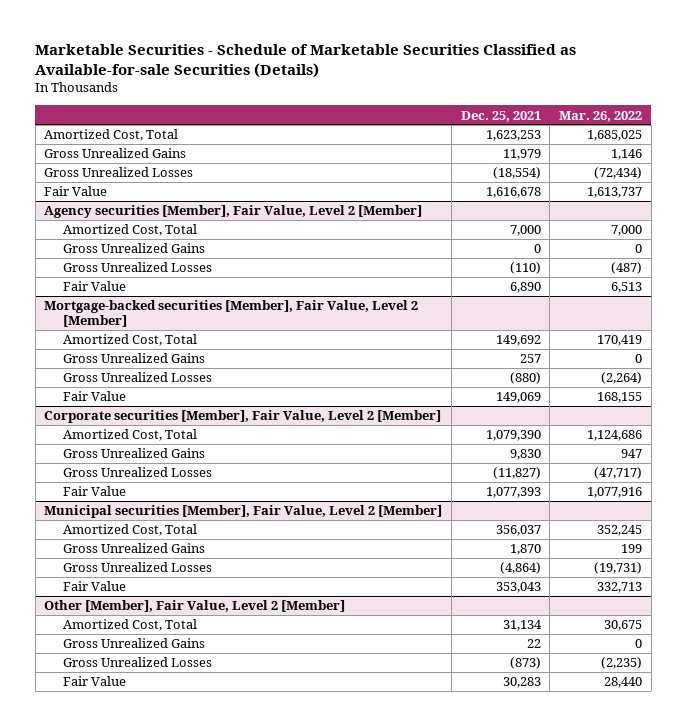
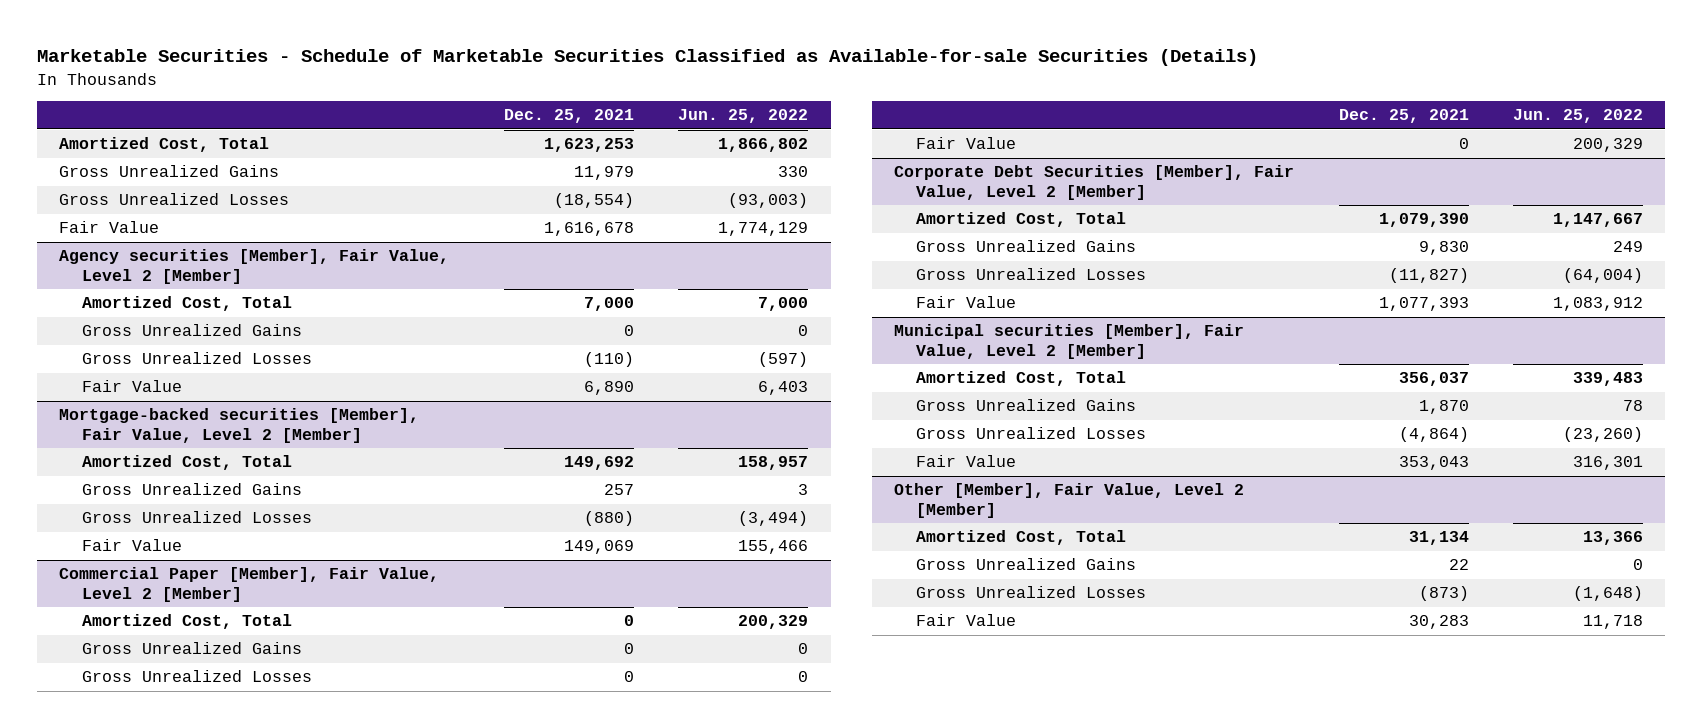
- | Dec. 25, 2021 | Mar. 26, 2022
+ | Dec. 25, 2021 | Jun. 25, 2022
- Corporate securities [Member], Fair Value, Level 2 [Member]
+ Commercial Paper [Member], Fair Value, Level 2 [Member]
+ Amortized Cost, Total | 0 | 200,329
+ Gross Unrealized Gains | 0 | 0
+ Gross Unrealized Losses | 0 | 0
+ Fair Value | 0 | 200,329
+ Corporate Debt Securities [Member], Fair Value, Level 2 [Member]

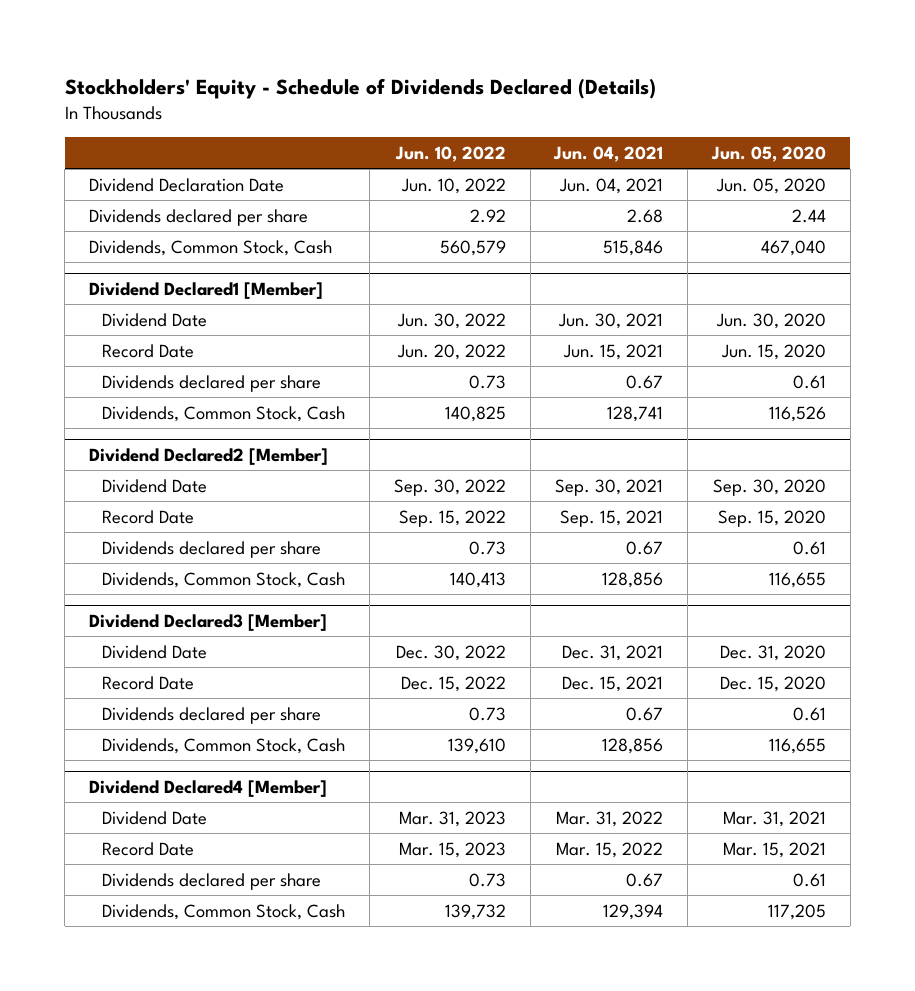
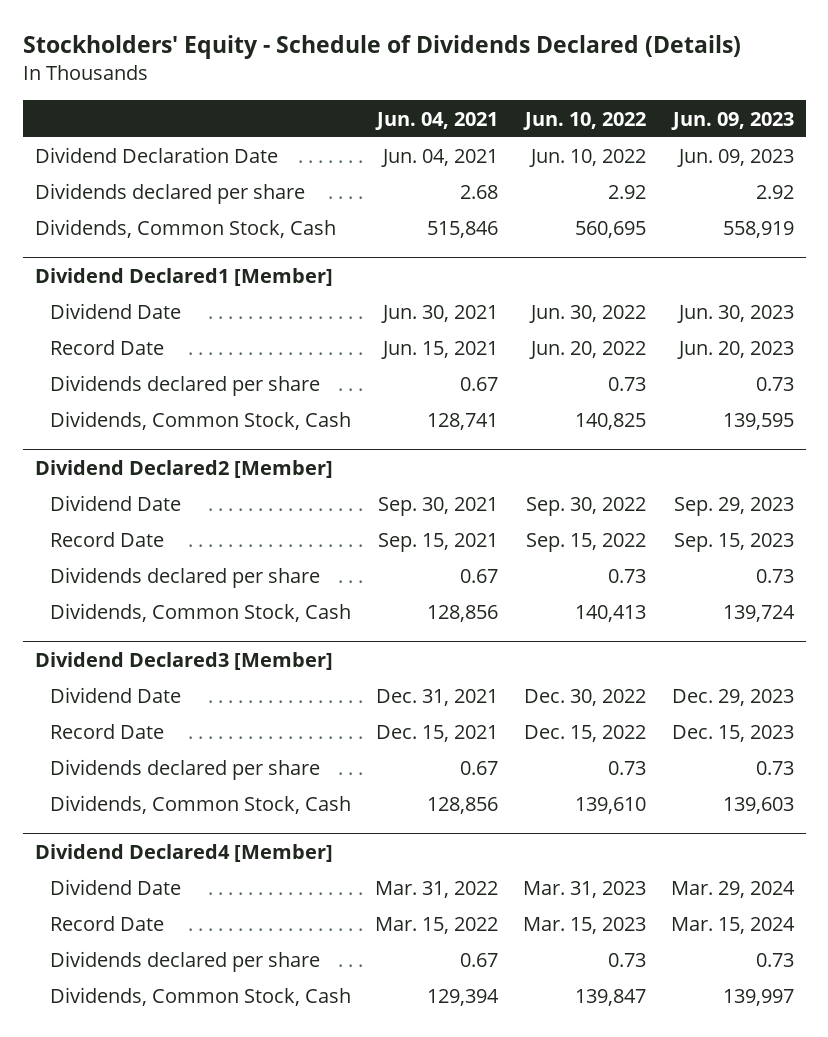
- | Jun. 10, 2022 | Jun. 04, 2021 | Jun. 05, 2020
+ | Jun. 04, 2021 | Jun. 10, 2022 | Jun. 09, 2023
- Dividends, Common Stock, Cash | 560,579 | 515,846 | 467,040
+ Dividends, Common Stock, Cash | 515,846 | 560,695 | 558,919
@ Dividend Declared4 [Member]
- Dividends, Common Stock, Cash | 139,732 | 129,394 | 117,205
+ Dividends, Common Stock, Cash | 129,394 | 139,847 | 139,997

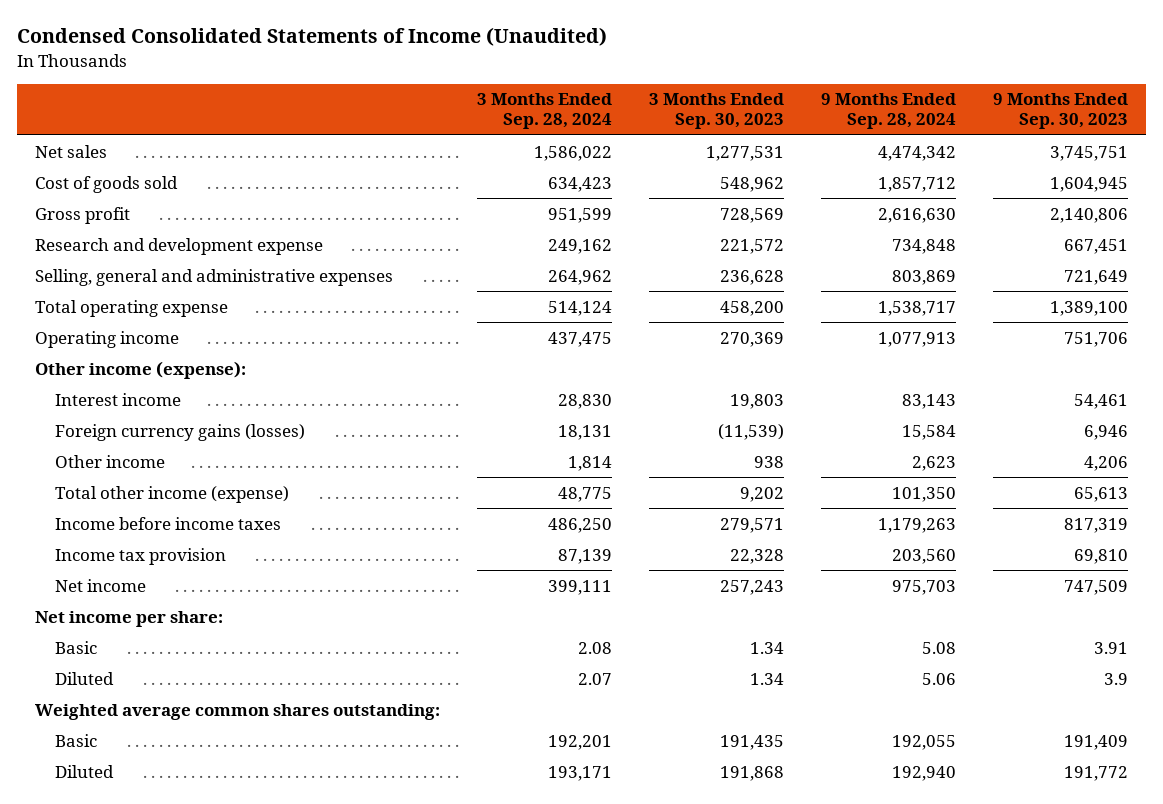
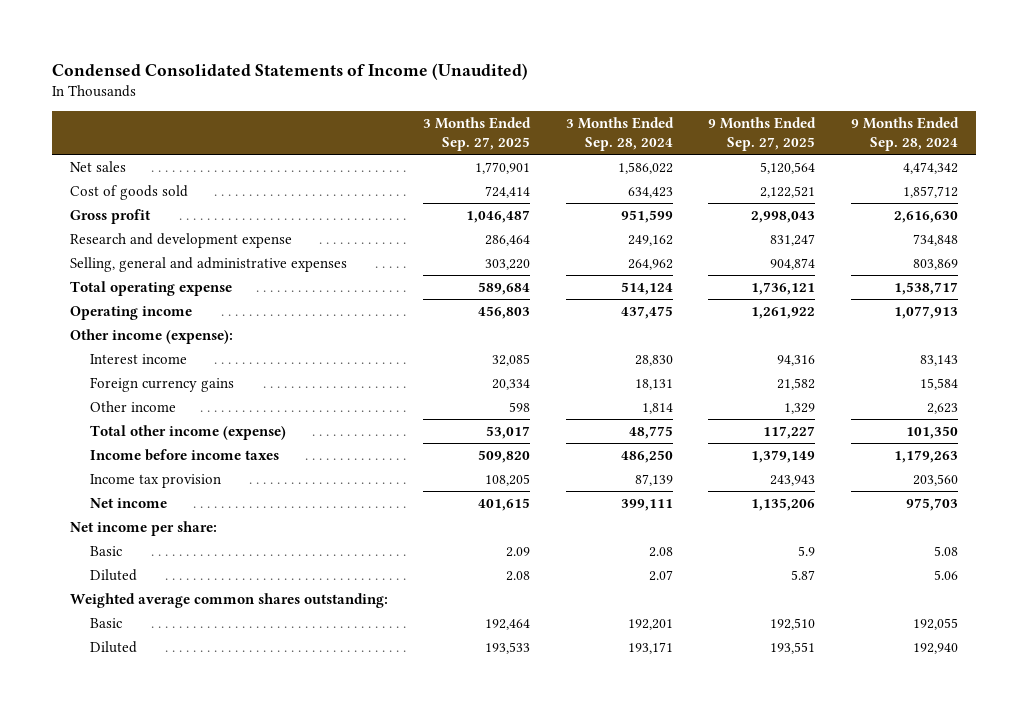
- | 3 Months Ended Sep. 28, 2024 | 3 Months Ended Sep. 30, 2023 | 9 Months Ended Sep. 28, 2024 | 9 Months Ended Sep. 30, 2023
+ | 3 Months Ended Sep. 27, 2025 | 3 Months Ended Sep. 28, 2024 | 9 Months Ended Sep. 27, 2025 | 9 Months Ended Sep. 28, 2024
- Foreign currency gains (losses) | 18,131 | (11,539) | 15,584 | 6,946
+ Foreign currency gains | 20,334 | 18,131 | 21,582 | 15,584

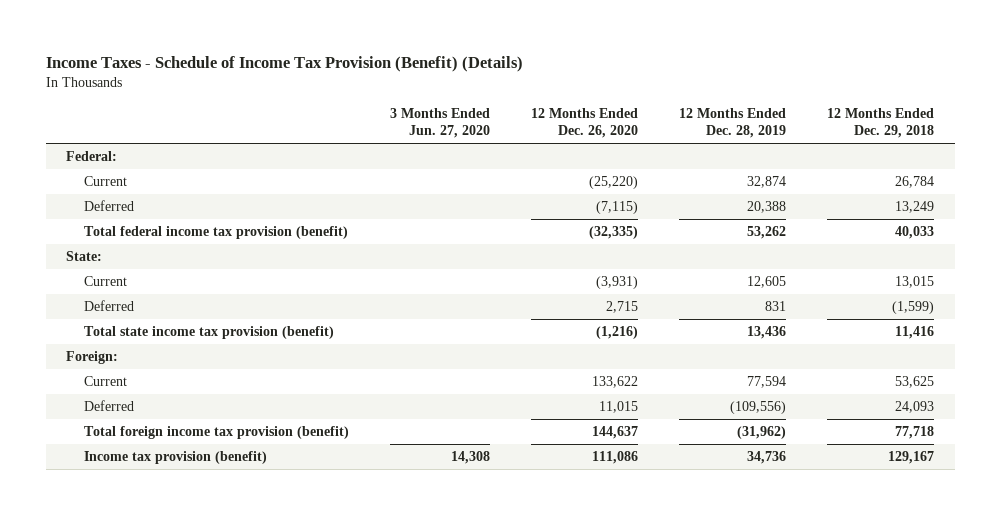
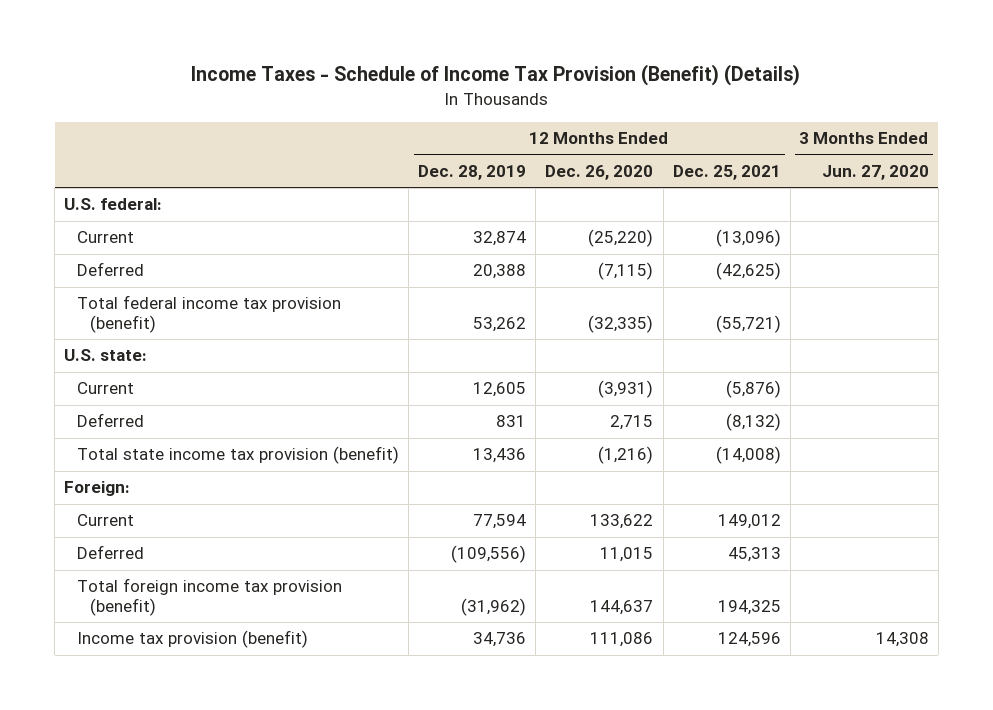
- | 3 Months Ended Jun. 27, 2020 | 12 Months Ended Dec. 26, 2020 | 12 Months Ended Dec. 28, 2019 | 12 Months Ended Dec. 29, 2018
+ | 12 Months Ended Dec. 28, 2019 | 12 Months Ended Dec. 26, 2020 | 12 Months Ended Dec. 25, 2021 | 3 Months Ended Jun. 27, 2020
- Federal:
+ U.S. federal:
- State:
+ U.S. state:

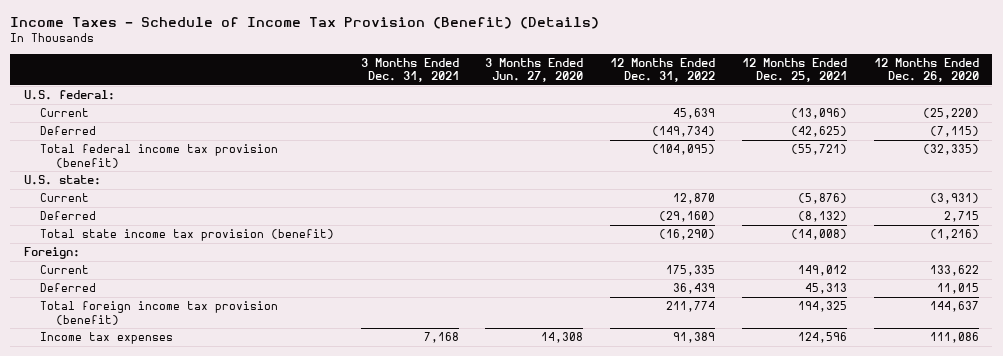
- | 12 Months Ended Dec. 28, 2019 | 12 Months Ended Dec. 26, 2020 | 12 Months Ended Dec. 25, 2021 | 3 Months Ended Jun. 27, 2020
+ | 3 Months Ended Dec. 31, 2021 | 3 Months Ended Jun. 27, 2020 | 12 Months Ended Dec. 31, 2022 | 12 Months Ended Dec. 25, 2021 | 12 Months Ended Dec. 26, 2020
- Income tax provision (benefit) | 34,736 | 111,086 | 124,596 | 14,308
+ Income tax expenses | 7,168 | 14,308 | 91,389 | 124,596 | 111,086

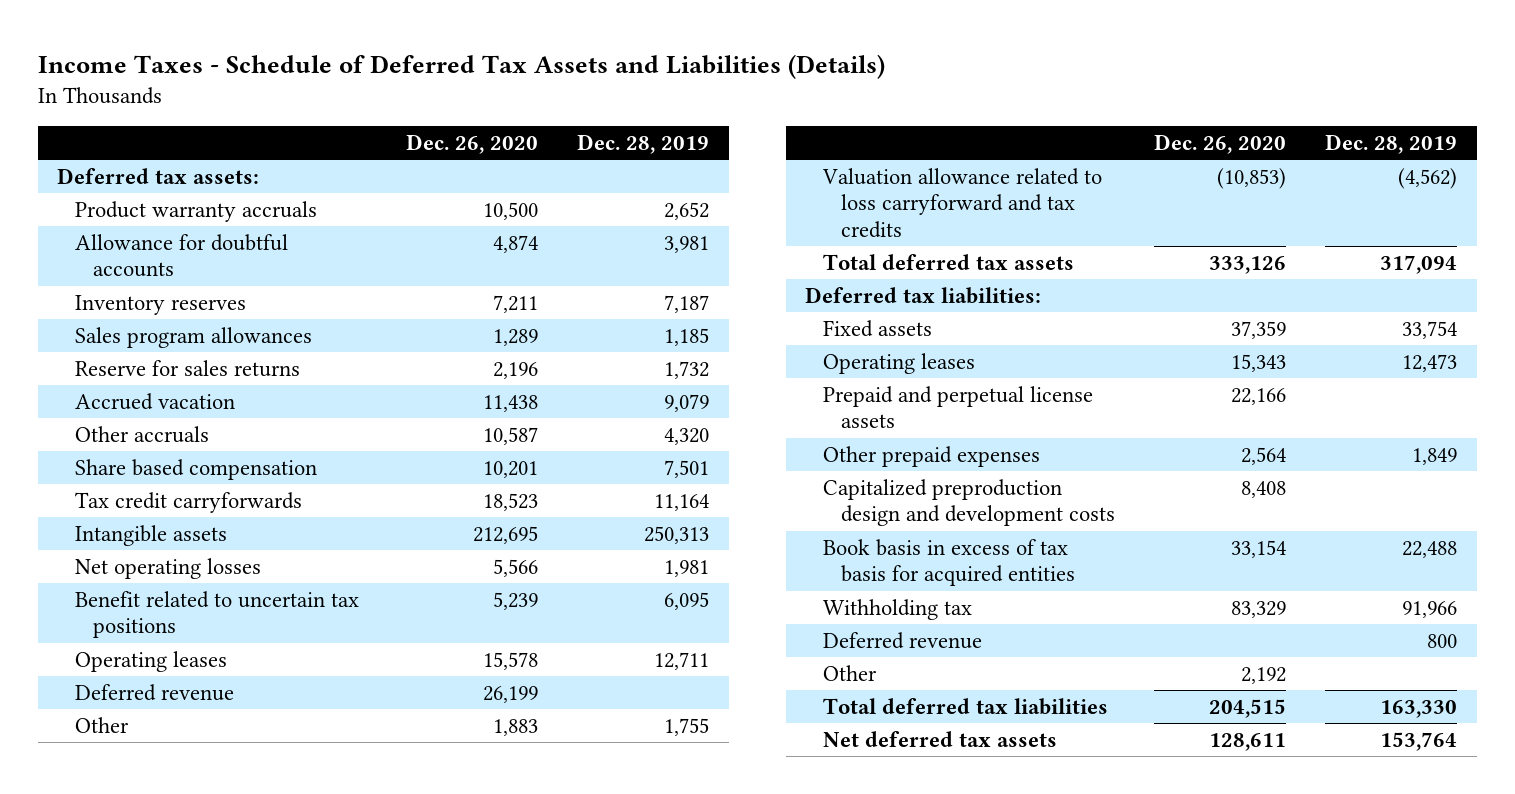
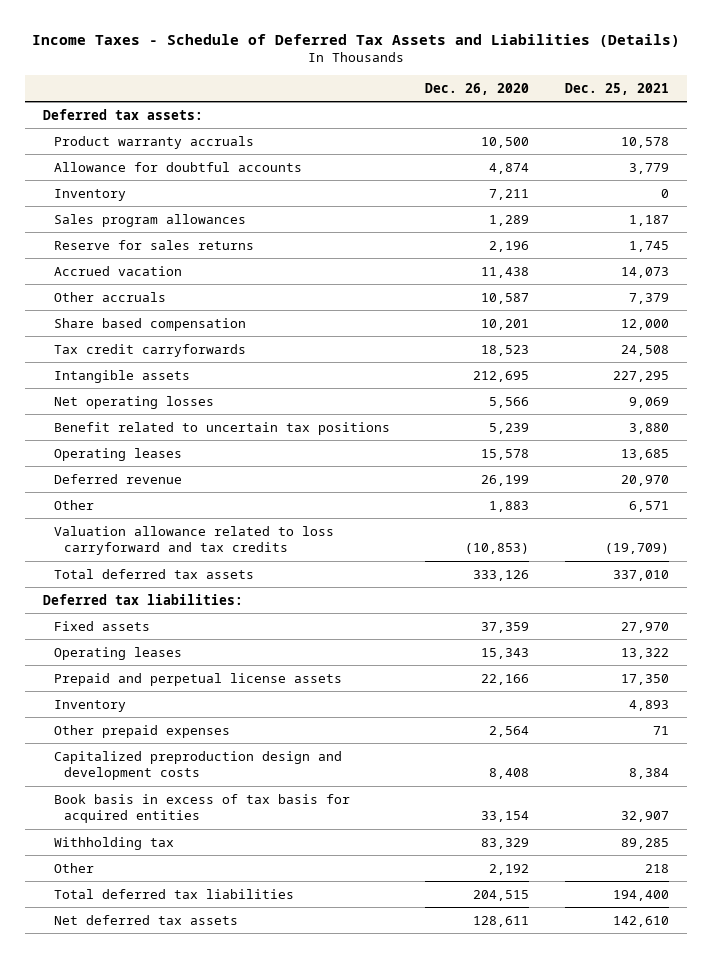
- | Dec. 26, 2020 | Dec. 28, 2019
+ | Dec. 26, 2020 | Dec. 25, 2021
- Inventory reserves | 7,211 | 7,187
+ Inventory | 7,211 | 0
+ Inventory | | 4,893
- Deferred revenue | | 800

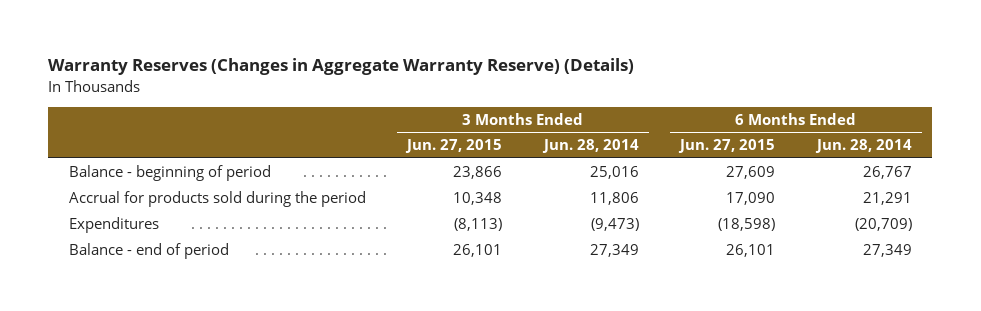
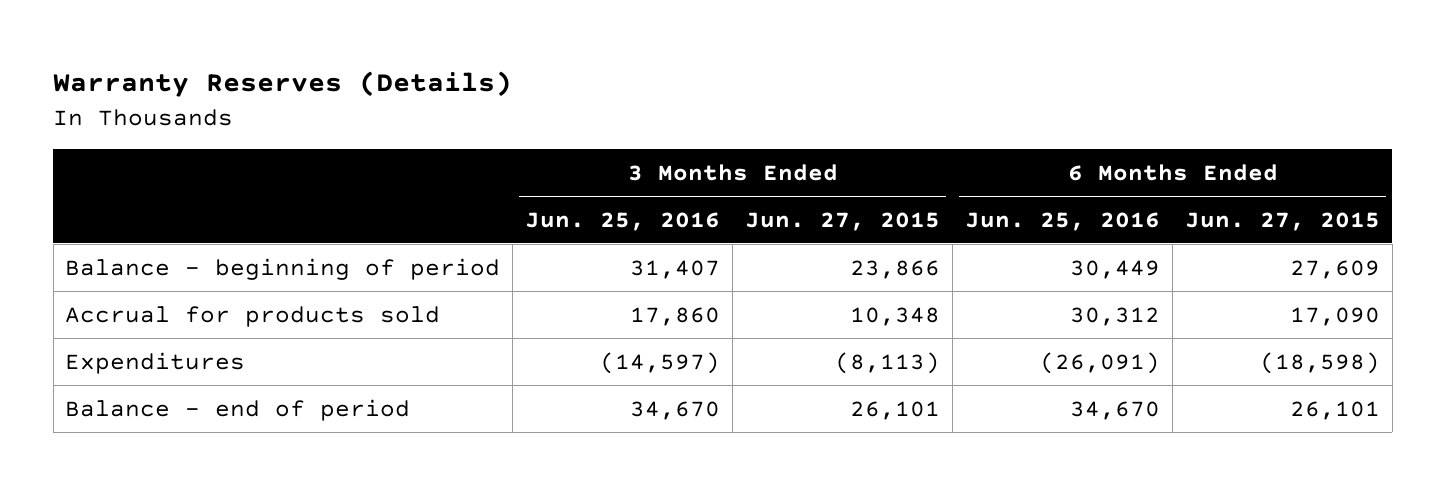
- Warranty Reserves (Changes in Aggregate Warranty Reserve) (Details)
+ Warranty Reserves (Details)
- | 3 Months Ended Jun. 27, 2015 | 3 Months Ended Jun. 28, 2014 | 6 Months Ended Jun. 27, 2015 | 6 Months Ended Jun. 28, 2014
+ | 3 Months Ended Jun. 25, 2016 | 3 Months Ended Jun. 27, 2015 | 6 Months Ended Jun. 25, 2016 | 6 Months Ended Jun. 27, 2015
- Accrual for products sold during the period | 10,348 | 11,806 | 17,090 | 21,291
+ Accrual for products sold | 17,860 | 10,348 | 30,312 | 17,090

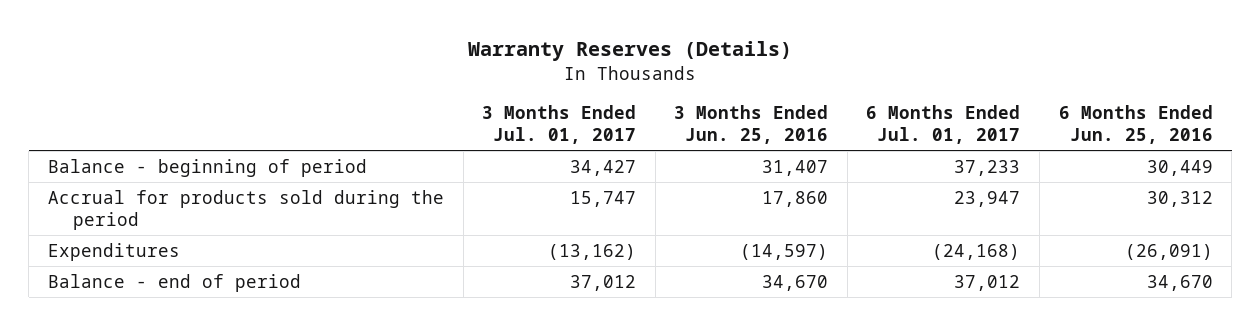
- | 3 Months Ended Jun. 25, 2016 | 3 Months Ended Jun. 27, 2015 | 6 Months Ended Jun. 25, 2016 | 6 Months Ended Jun. 27, 2015
+ | 3 Months Ended Jul. 01, 2017 | 3 Months Ended Jun. 25, 2016 | 6 Months Ended Jul. 01, 2017 | 6 Months Ended Jun. 25, 2016
- Accrual for products sold | 17,860 | 10,348 | 30,312 | 17,090
+ Accrual for products sold during the period | 15,747 | 17,860 | 23,947 | 30,312

